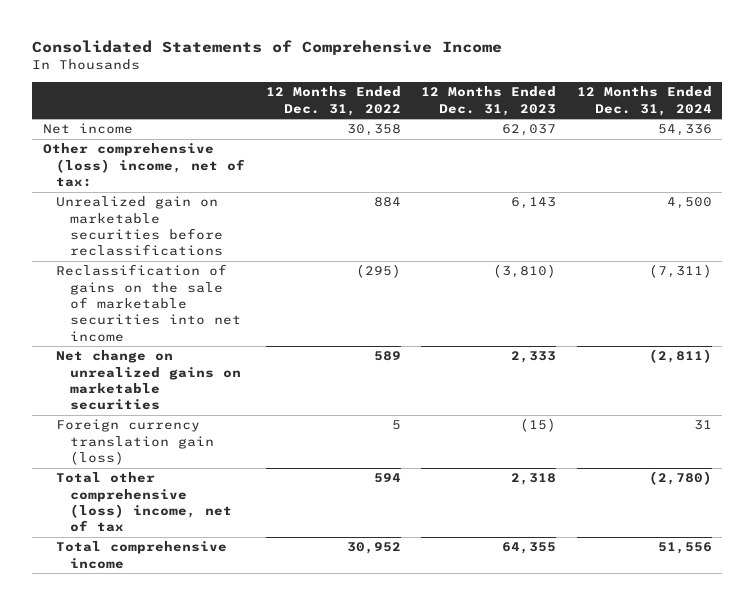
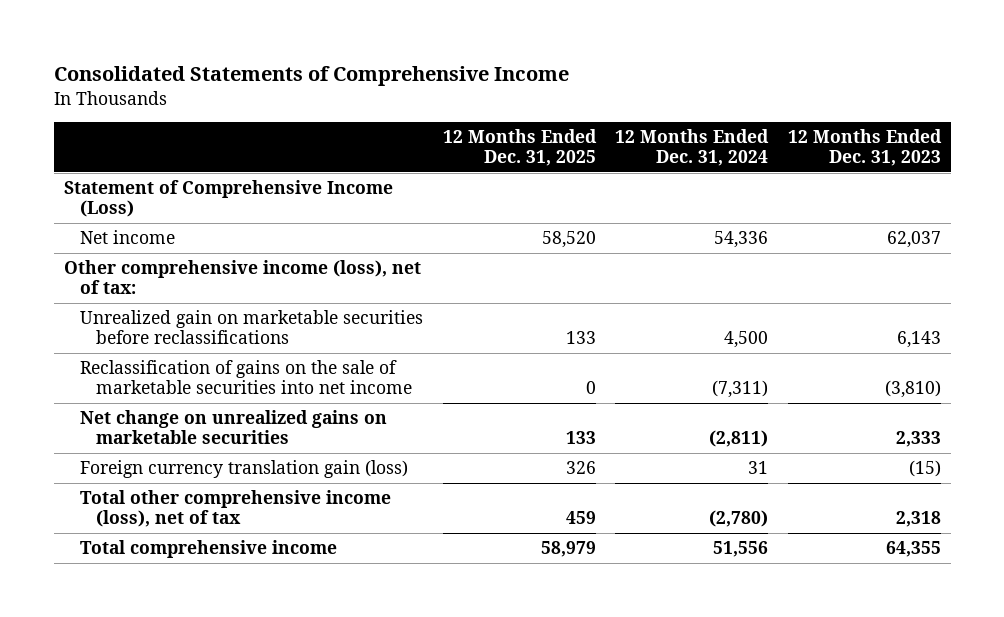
- | 12 Months Ended Dec. 31, 2022 | 12 Months Ended Dec. 31, 2023 | 12 Months Ended Dec. 31, 2024
+ | 12 Months Ended Dec. 31, 2025 | 12 Months Ended Dec. 31, 2024 | 12 Months Ended Dec. 31, 2023
+ Statement of Comprehensive Income (Loss)
- Other comprehensive (loss) income, net of tax:
+ Other comprehensive income (loss), net of tax:
- Total other comprehensive (loss) income, net of tax | 594 | 2,318 | (2,780)
+ Total other comprehensive income (loss), net of tax | 459 | (2,780) | 2,318

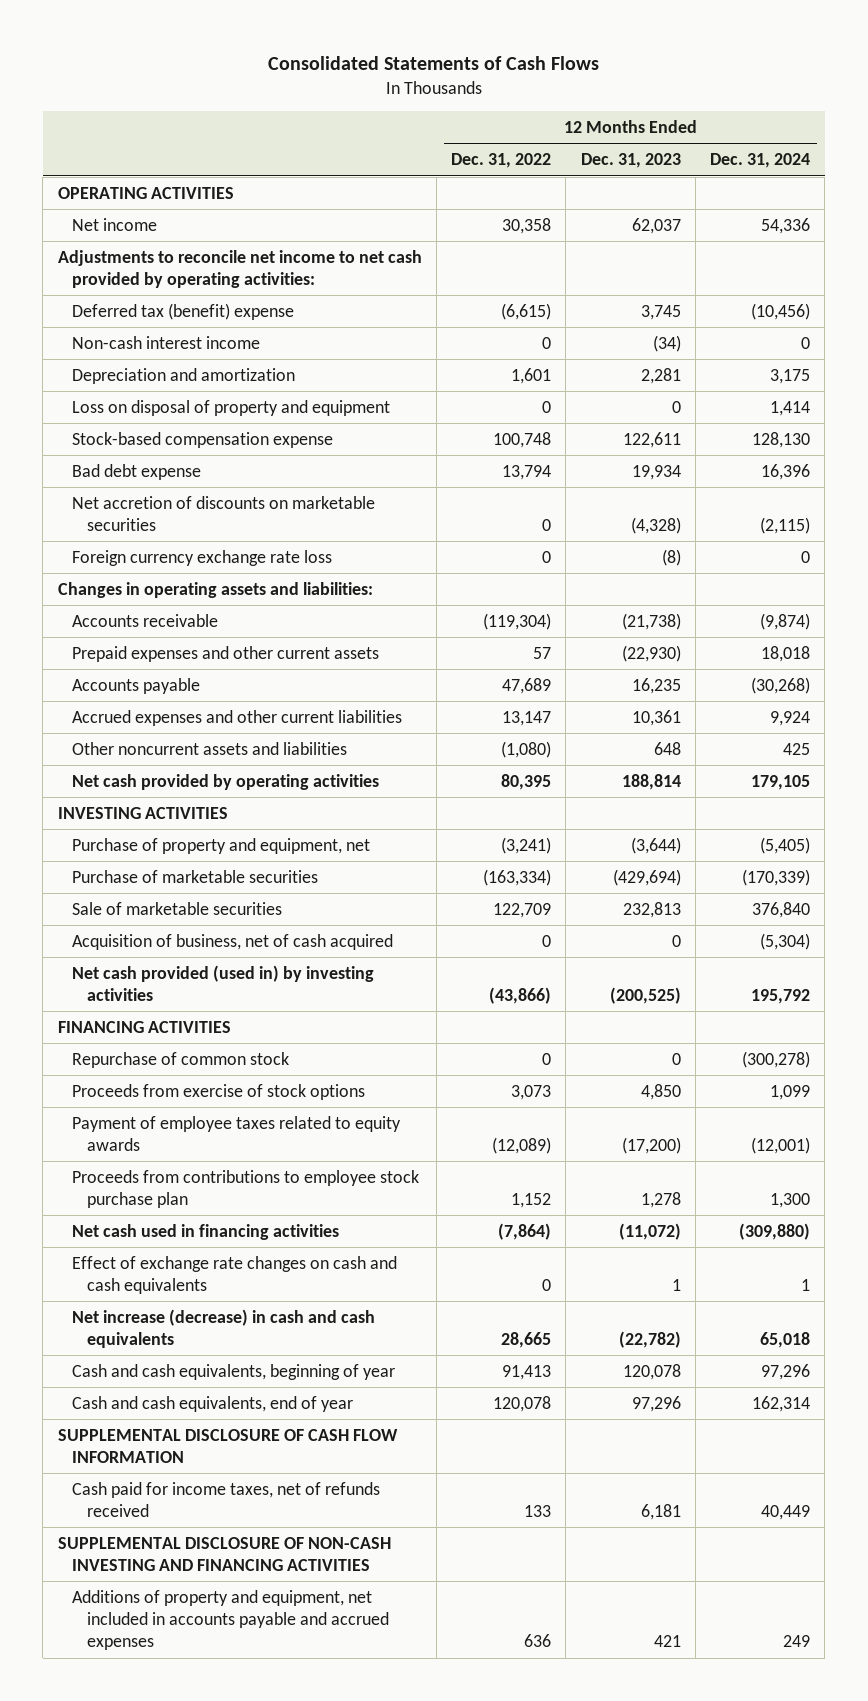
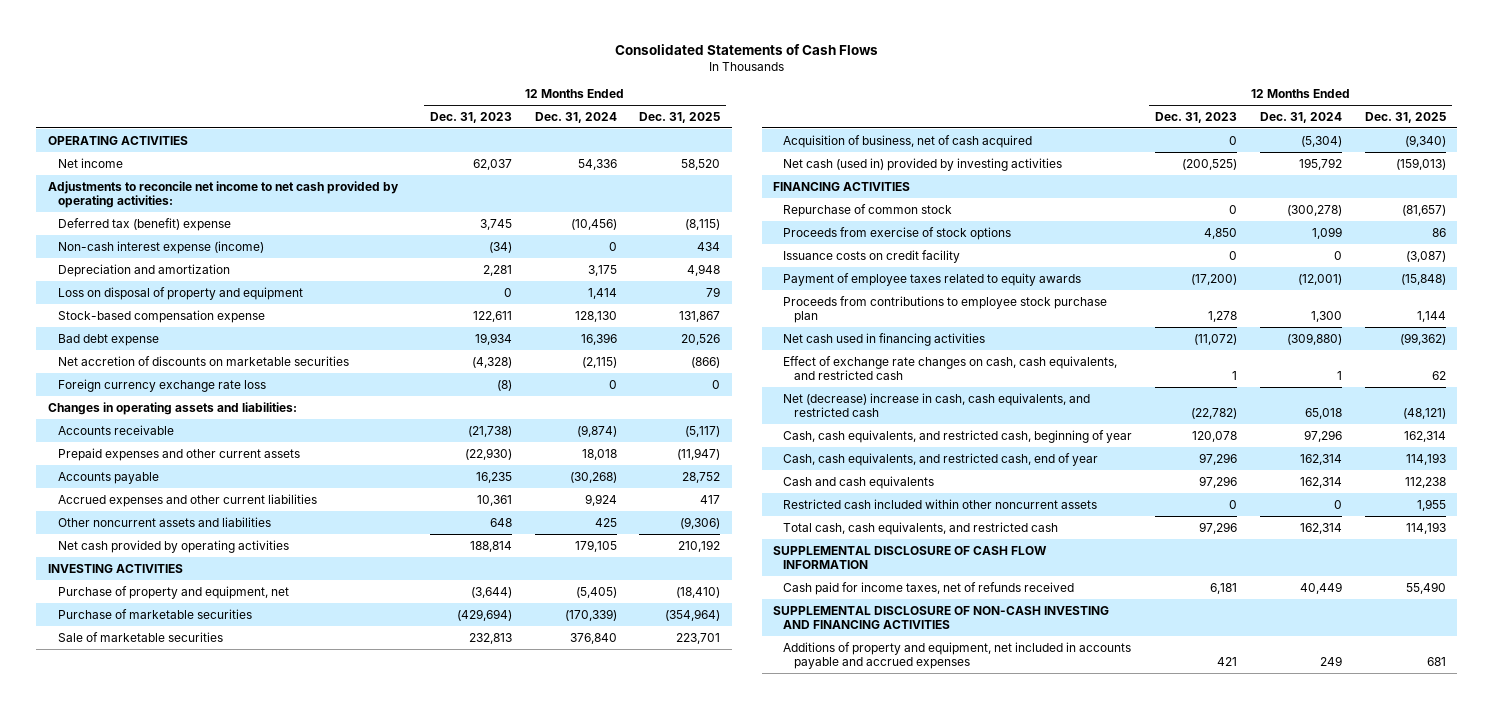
- | 12 Months Ended Dec. 31, 2022 | 12 Months Ended Dec. 31, 2023 | 12 Months Ended Dec. 31, 2024
+ | 12 Months Ended Dec. 31, 2023 | 12 Months Ended Dec. 31, 2024 | 12 Months Ended Dec. 31, 2025
- Non-cash interest income | 0 | (34) | 0
+ Non-cash interest expense (income) | (34) | 0 | 434
- Net cash provided (used in) by investing activities | (43,866) | (200,525) | 195,792
+ Net cash (used in) provided by investing activities | (200,525) | 195,792 | (159,013)
+ Issuance costs on credit facility | 0 | 0 | (3,087)
- Effect of exchange rate changes on cash and cash equivalents | 0 | 1 | 1
- Net increase (decrease) in cash and cash equivalents | 28,665 | (22,782) | 65,018
- Cash and cash equivalents, beginning of year | 91,413 | 120,078 | 97,296
- Cash and cash equivalents, end of year | 120,078 | 97,296 | 162,314
+ Effect of exchange rate changes on cash, cash equivalents, and restricted cash | 1 | 1 | 62
+ Net (decrease) increase in cash, cash equivalents, and restricted cash | (22,782) | 65,018 | (48,121)
+ Cash, cash equivalents, and restricted cash, beginning of year | 120,078 | 97,296 | 162,314
+ Cash, cash equivalents, and restricted cash, end of year | 97,296 | 162,314 | 114,193
+ Cash and cash equivalents | 97,296 | 162,314 | 112,238
+ Restricted cash included within other noncurrent assets | 0 | 0 | 1,955
+ Total cash, cash equivalents, and restricted cash | 97,296 | 162,314 | 114,193

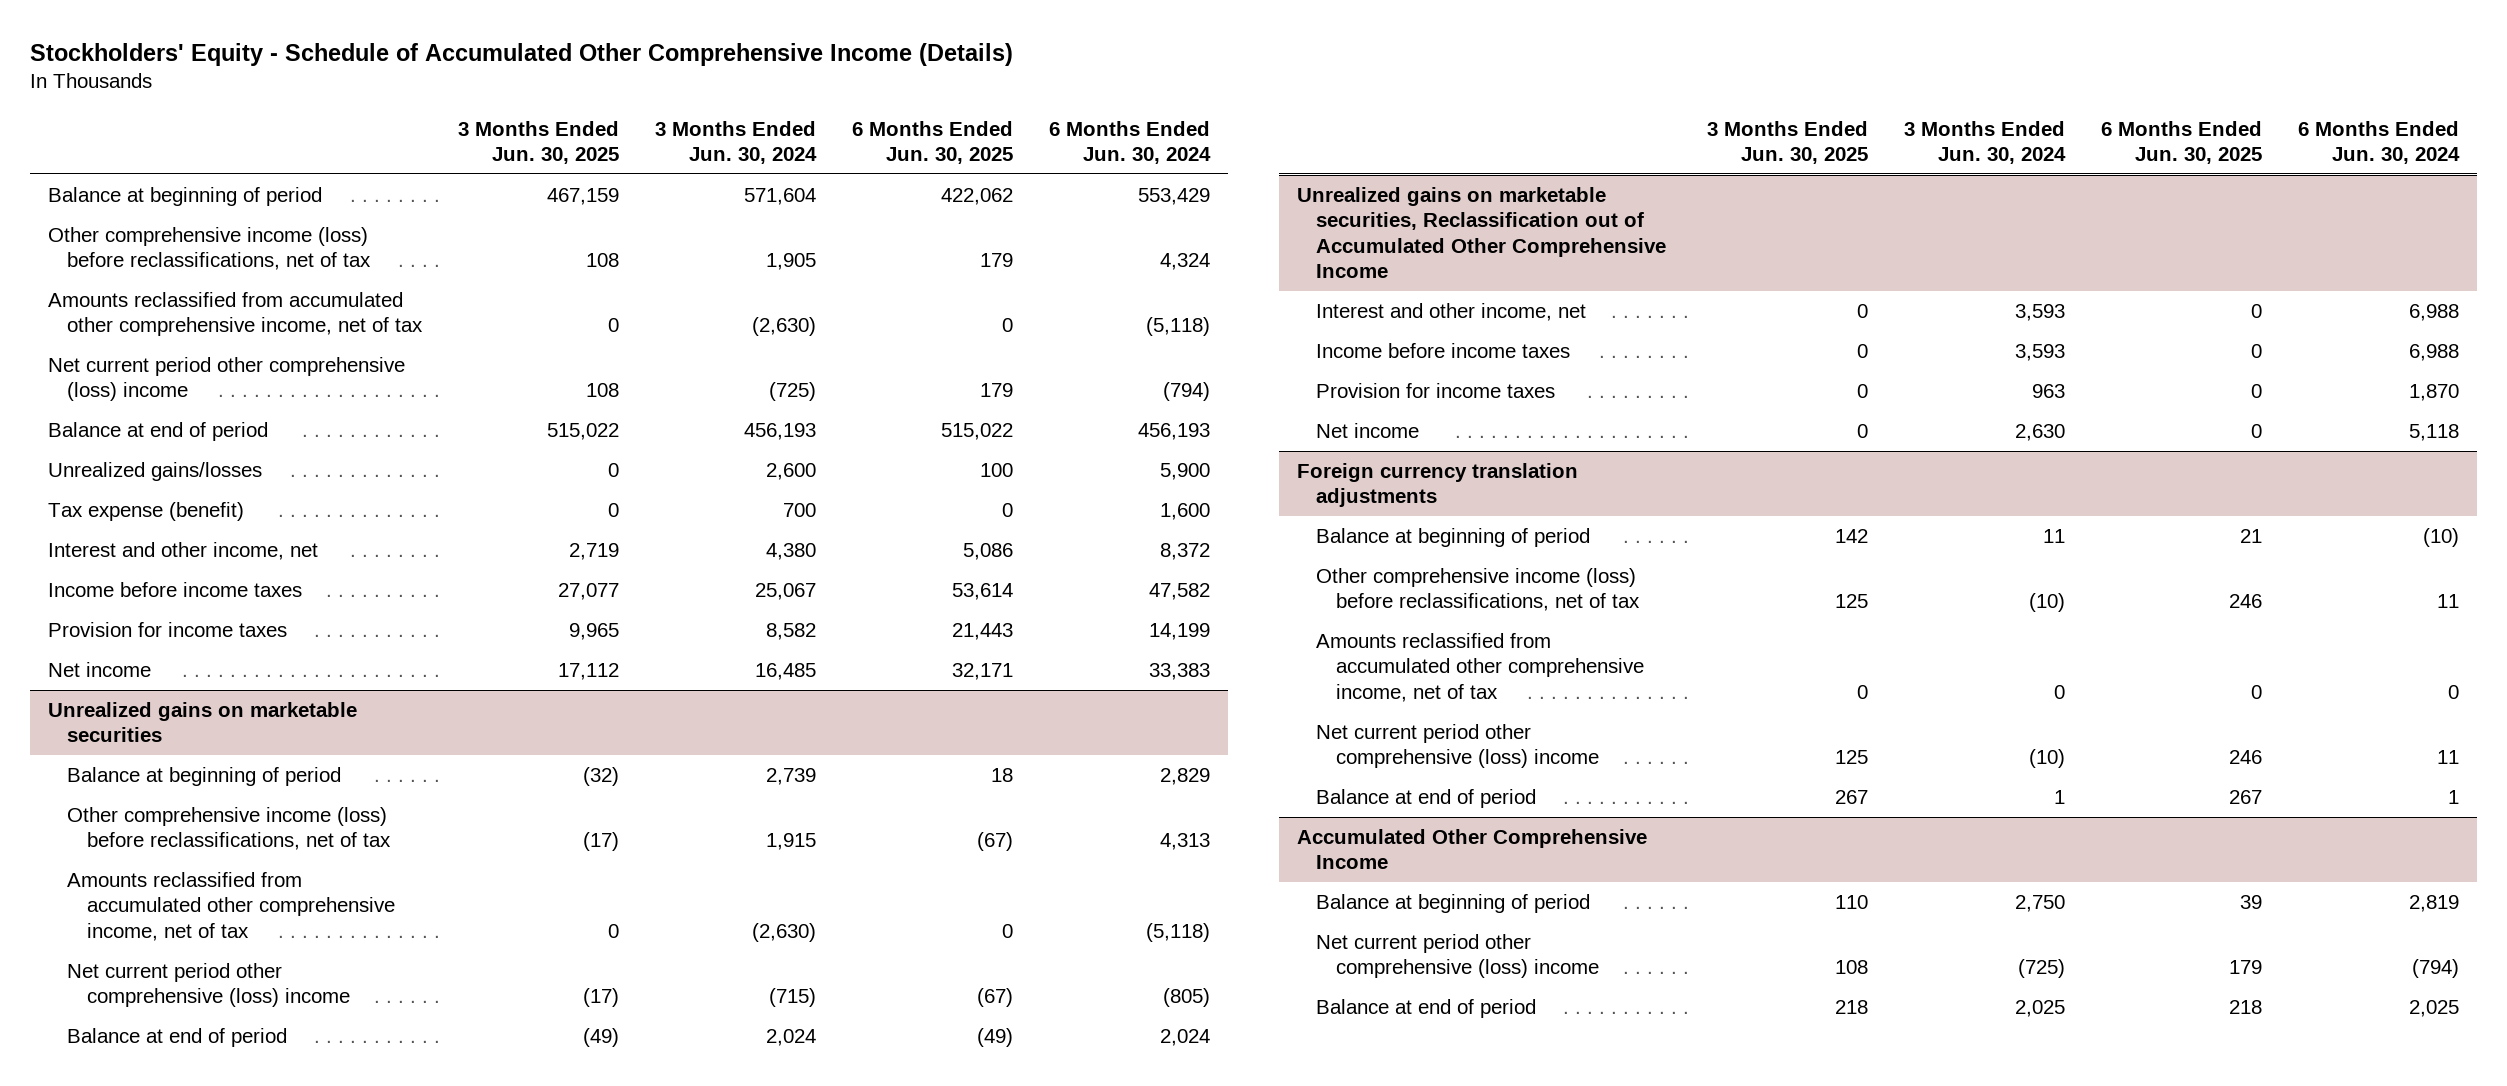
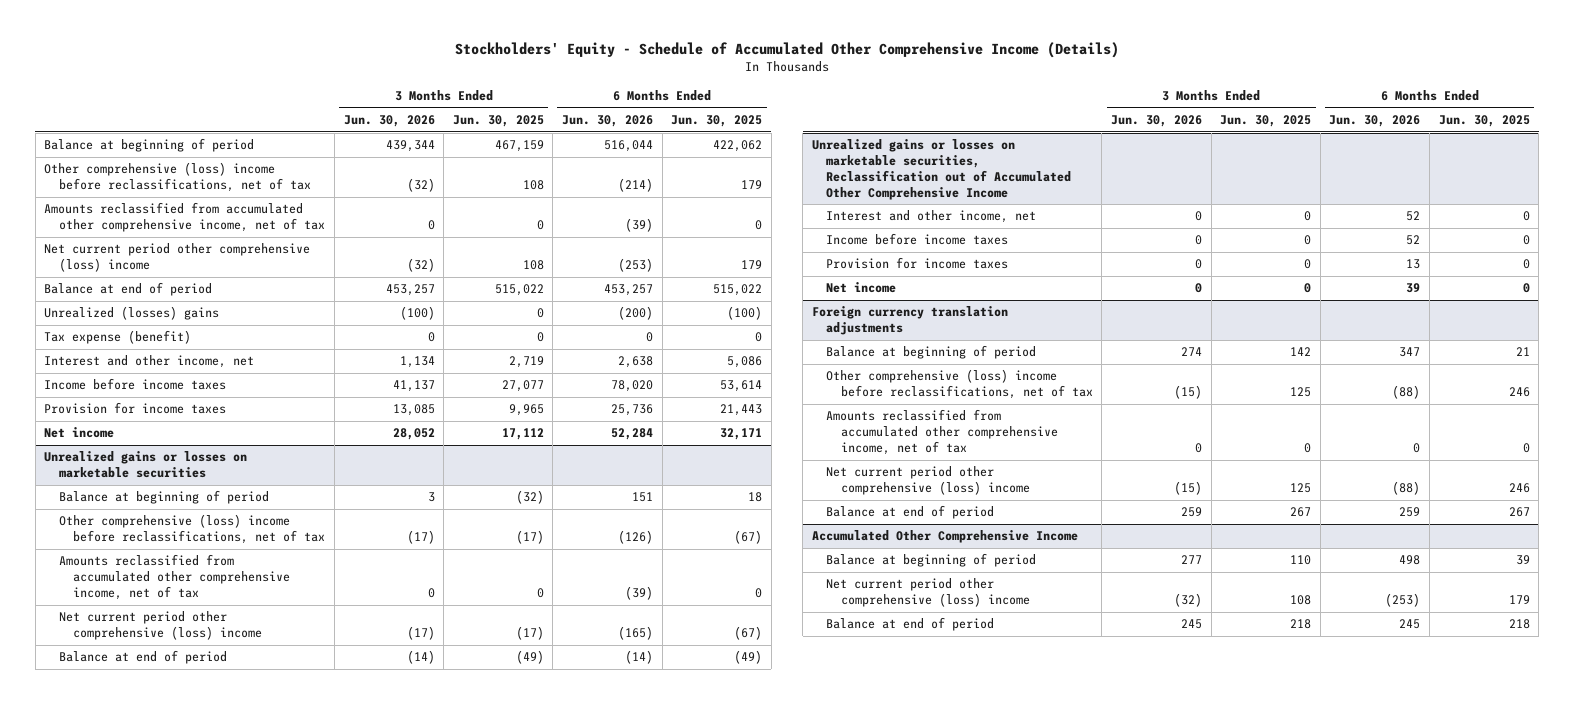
- | 3 Months Ended Jun. 30, 2025 | 3 Months Ended Jun. 30, 2024 | 6 Months Ended Jun. 30, 2025 | 6 Months Ended Jun. 30, 2024
+ | 3 Months Ended Jun. 30, 2026 | 3 Months Ended Jun. 30, 2025 | 6 Months Ended Jun. 30, 2026 | 6 Months Ended Jun. 30, 2025
- Other comprehensive income (loss) before reclassifications, net of tax | 108 | 1,905 | 179 | 4,324
+ Other comprehensive (loss) income before reclassifications, net of tax | (32) | 108 | (214) | 179
- Unrealized gains/losses | 0 | 2,600 | 100 | 5,900
+ Unrealized (losses) gains | (100) | 0 | (200) | (100)
- Unrealized gains on marketable securities
+ Unrealized gains or losses on marketable securities
- Other comprehensive income (loss) before reclassifications, net of tax | (17) | 1,915 | (67) | 4,313
+ Other comprehensive (loss) income before reclassifications, net of tax | (17) | (17) | (126) | (67)
- Unrealized gains on marketable securities, Reclassification out of Accumulated Other Comprehensive Income
+ Unrealized gains or losses on marketable securities, Reclassification out of Accumulated Other Comprehensive Income
@ Foreign currency translation adjustments
- Other comprehensive income (loss) before reclassifications, net of tax | 125 | (10) | 246 | 11
+ Other comprehensive (loss) income before reclassifications, net of tax | (15) | 125 | (88) | 246

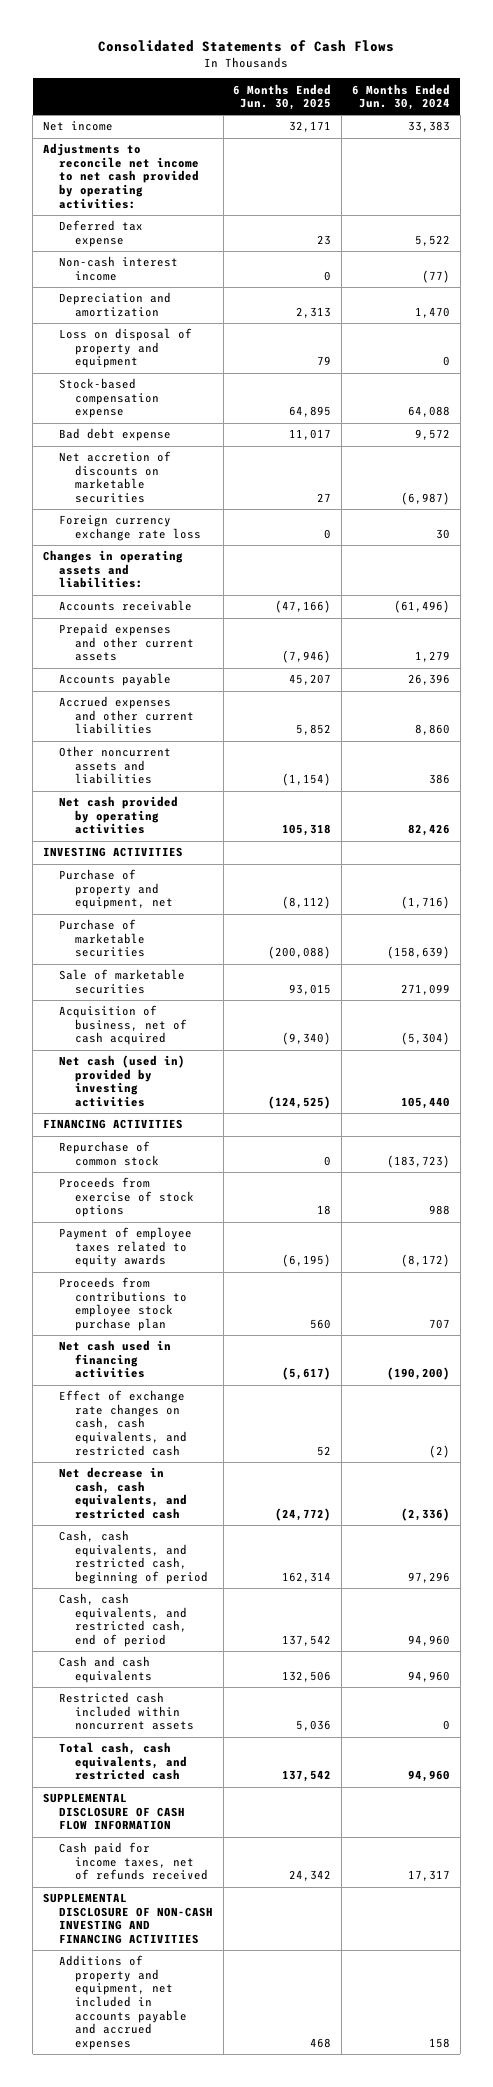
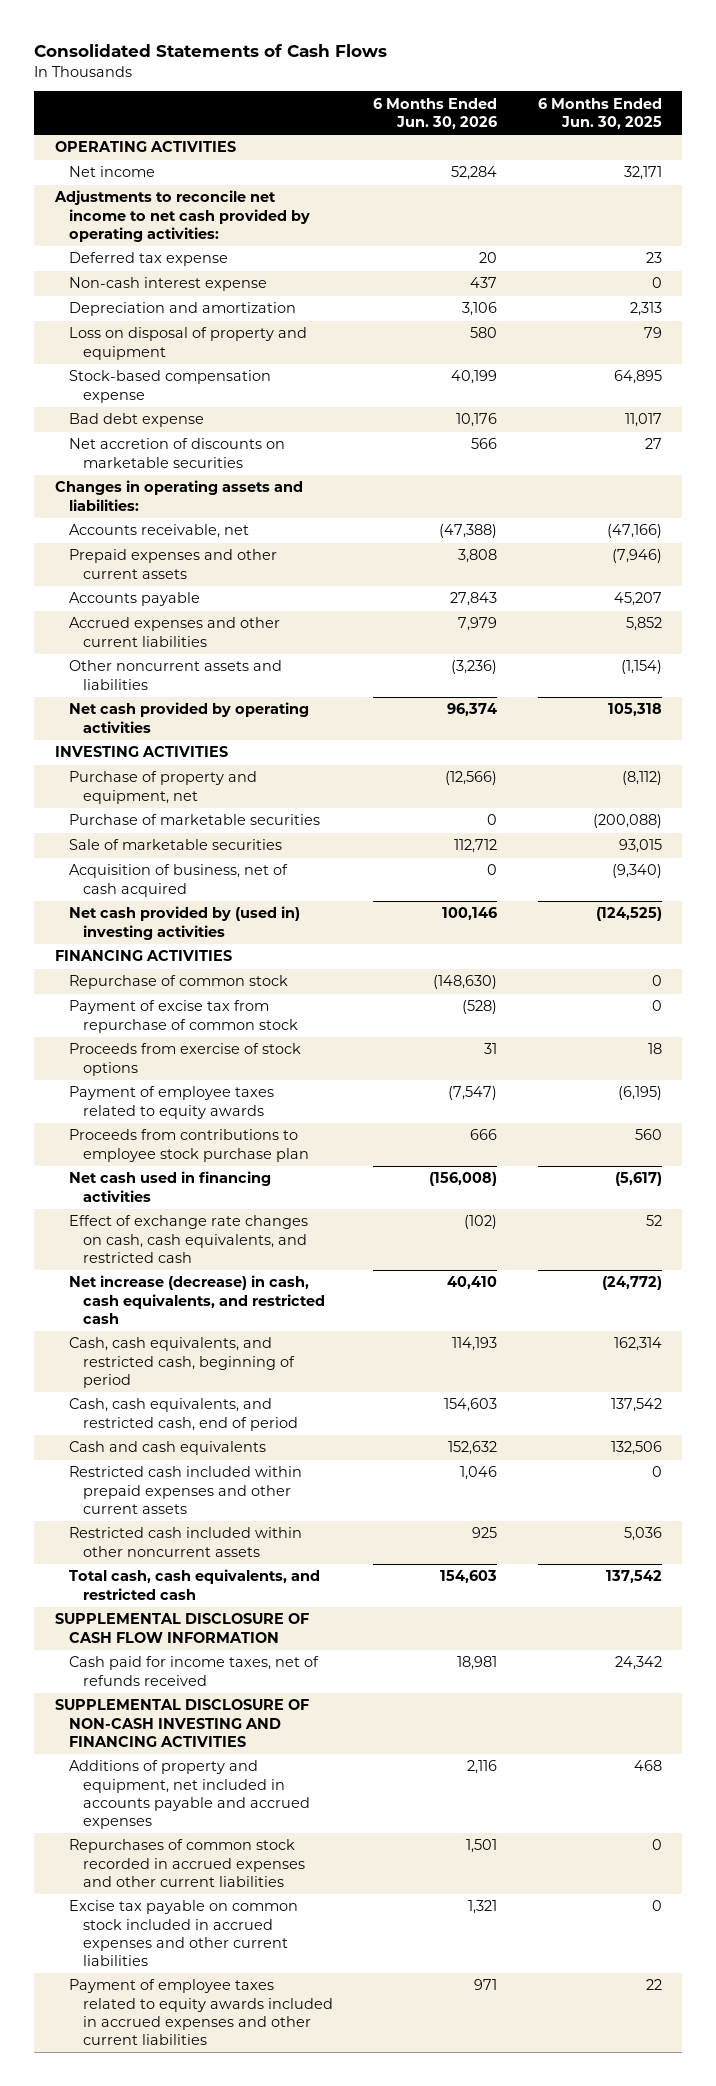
- | 6 Months Ended Jun. 30, 2025 | 6 Months Ended Jun. 30, 2024
+ | 6 Months Ended Jun. 30, 2026 | 6 Months Ended Jun. 30, 2025
+ OPERATING ACTIVITIES
- Non-cash interest income | 0 | (77)
+ Non-cash interest expense | 437 | 0
- Foreign currency exchange rate loss | 0 | 30
- Accounts receivable | (47,166) | (61,496)
+ Accounts receivable, net | (47,388) | (47,166)
- Net cash (used in) provided by investing activities | (124,525) | 105,440
+ Net cash provided by (used in) investing activities | 100,146 | (124,525)
+ Payment of excise tax from repurchase of common stock | (528) | 0
- Net decrease in cash, cash equivalents, and restricted cash | (24,772) | (2,336)
+ Net increase (decrease) in cash, cash equivalents, and restricted cash | 40,410 | (24,772)
- Restricted cash included within noncurrent assets | 5,036 | 0
+ Restricted cash included within prepaid expenses and other current assets | 1,046 | 0
+ Restricted cash included within other noncurrent assets | 925 | 5,036
+ Repurchases of common stock recorded in accrued expenses and other current liabilities | 1,501 | 0
+ Excise tax payable on common stock included in accrued expenses and other current liabilities | 1,321 | 0
+ Payment of employee taxes related to equity awards included in accrued expenses and other current liabilities | 971 | 22

